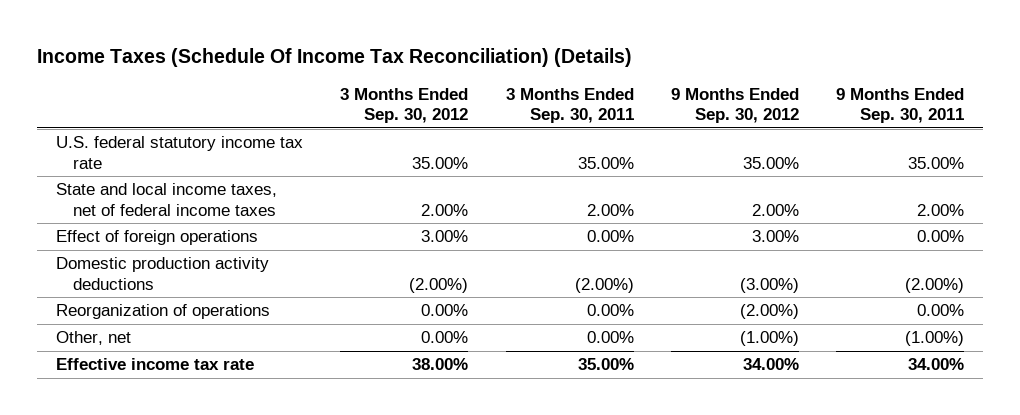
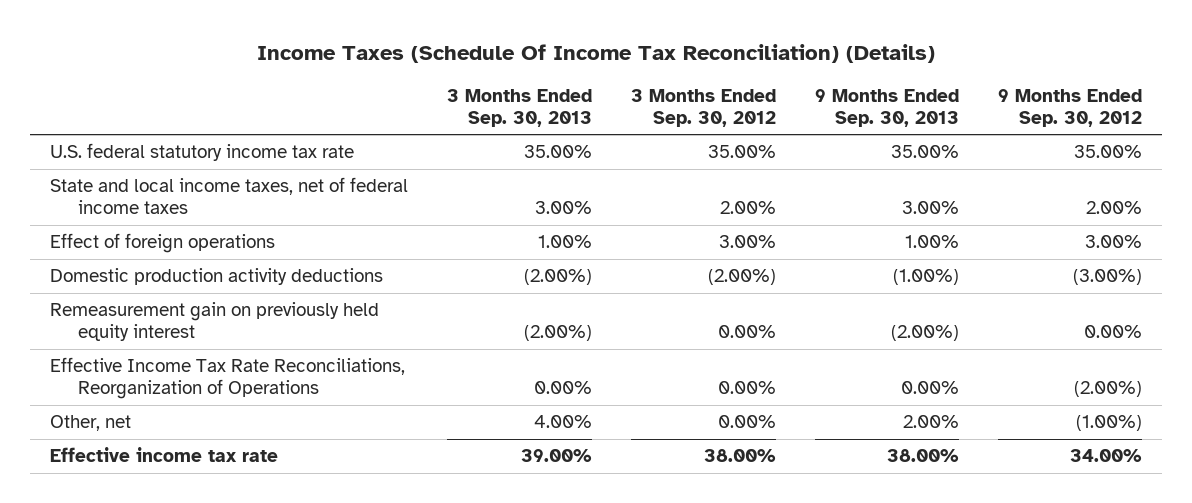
- | 3 Months Ended Sep. 30, 2012 | 3 Months Ended Sep. 30, 2011 | 9 Months Ended Sep. 30, 2012 | 9 Months Ended Sep. 30, 2011
+ | 3 Months Ended Sep. 30, 2013 | 3 Months Ended Sep. 30, 2012 | 9 Months Ended Sep. 30, 2013 | 9 Months Ended Sep. 30, 2012
- Reorganization of operations | 0.00% | 0.00% | (2.00%) | 0.00%
+ Remeasurement gain on previously held equity interest | (2.00%) | 0.00% | (2.00%) | 0.00%
+ Effective Income Tax Rate Reconciliations, Reorganization of Operations | 0.00% | 0.00% | 0.00% | (2.00%)

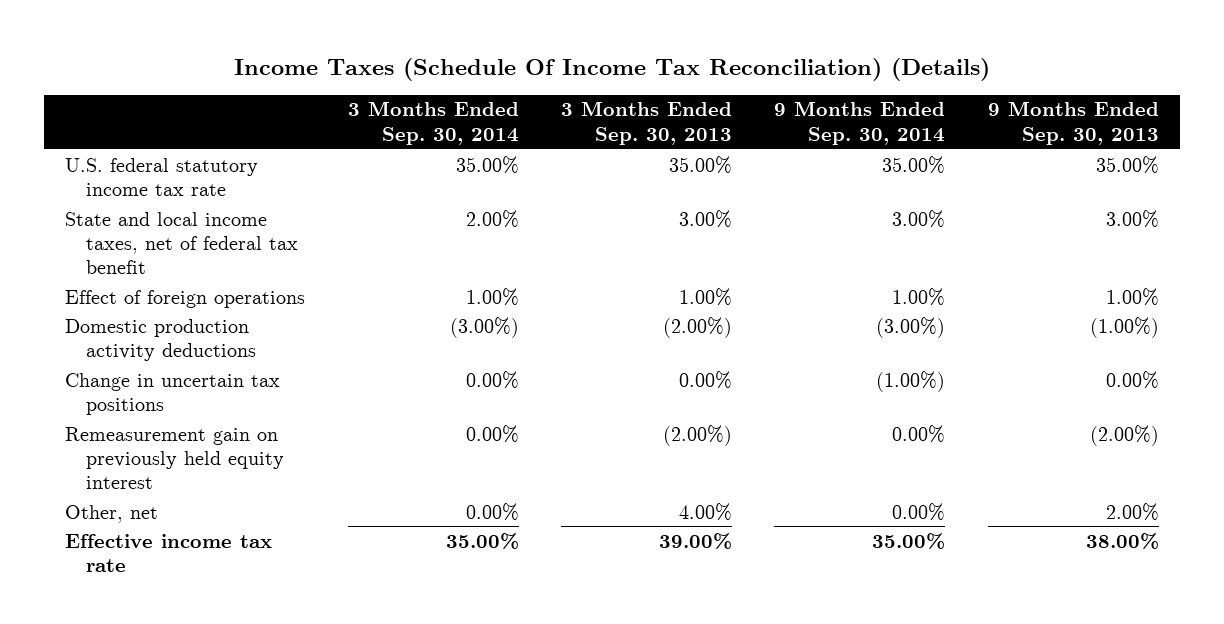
- | 3 Months Ended Sep. 30, 2013 | 3 Months Ended Sep. 30, 2012 | 9 Months Ended Sep. 30, 2013 | 9 Months Ended Sep. 30, 2012
+ | 3 Months Ended Sep. 30, 2014 | 3 Months Ended Sep. 30, 2013 | 9 Months Ended Sep. 30, 2014 | 9 Months Ended Sep. 30, 2013
- State and local income taxes, net of federal income taxes | 3.00% | 2.00% | 3.00% | 2.00%
+ State and local income taxes, net of federal tax benefit | 2.00% | 3.00% | 3.00% | 3.00%
+ Change in uncertain tax positions | 0.00% | 0.00% | (1.00%) | 0.00%
- Effective Income Tax Rate Reconciliations, Reorganization of Operations | 0.00% | 0.00% | 0.00% | (2.00%)

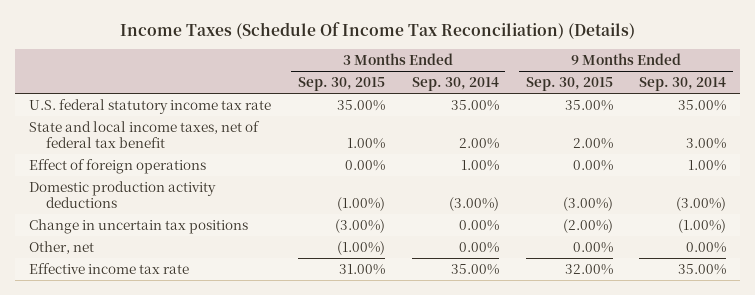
- | 3 Months Ended Sep. 30, 2014 | 3 Months Ended Sep. 30, 2013 | 9 Months Ended Sep. 30, 2014 | 9 Months Ended Sep. 30, 2013
+ | 3 Months Ended Sep. 30, 2015 | 3 Months Ended Sep. 30, 2014 | 9 Months Ended Sep. 30, 2015 | 9 Months Ended Sep. 30, 2014
- Remeasurement gain on previously held equity interest | 0.00% | (2.00%) | 0.00% | (2.00%)

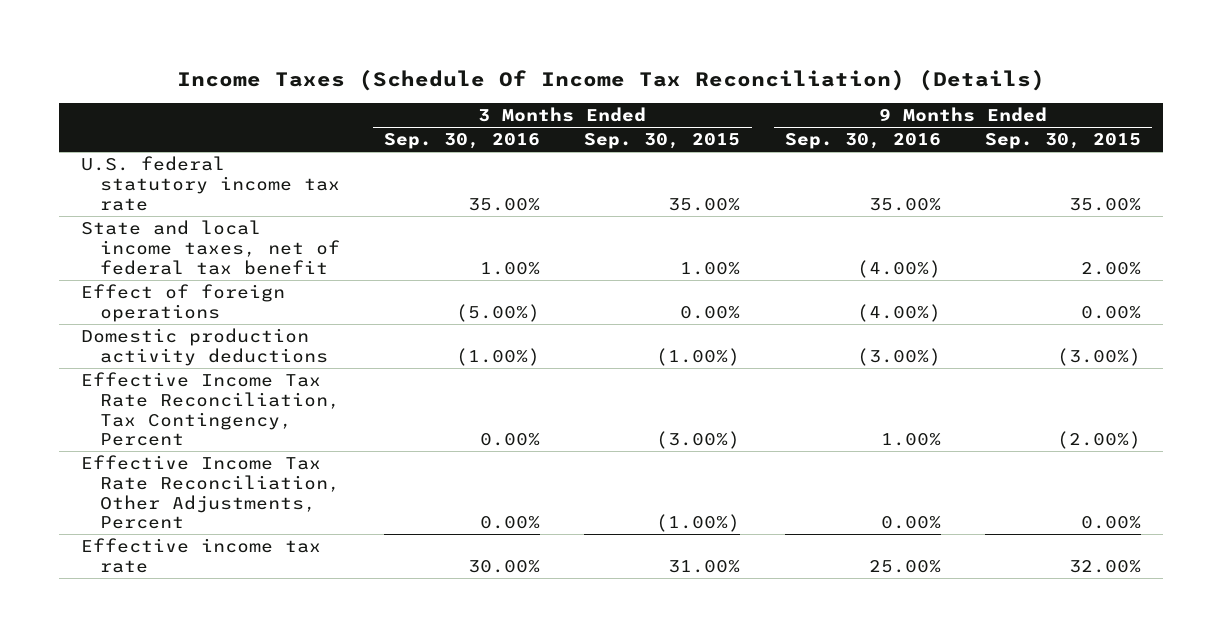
- | 3 Months Ended Sep. 30, 2015 | 3 Months Ended Sep. 30, 2014 | 9 Months Ended Sep. 30, 2015 | 9 Months Ended Sep. 30, 2014
+ | 3 Months Ended Sep. 30, 2016 | 3 Months Ended Sep. 30, 2015 | 9 Months Ended Sep. 30, 2016 | 9 Months Ended Sep. 30, 2015
- Change in uncertain tax positions | (3.00%) | 0.00% | (2.00%) | (1.00%)
- Other, net | (1.00%) | 0.00% | 0.00% | 0.00%
+ Effective Income Tax Rate Reconciliation, Tax Contingency, Percent | 0.00% | (3.00%) | 1.00% | (2.00%)
+ Effective Income Tax Rate Reconciliation, Other Adjustments, Percent | 0.00% | (1.00%) | 0.00% | 0.00%

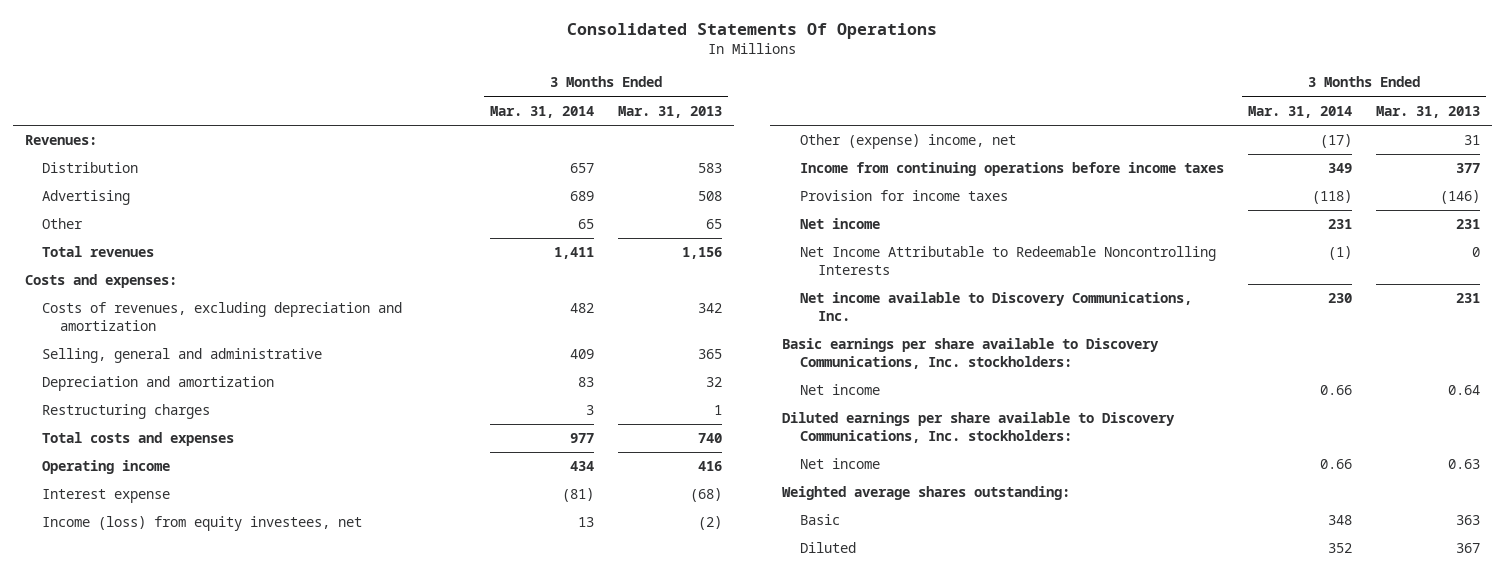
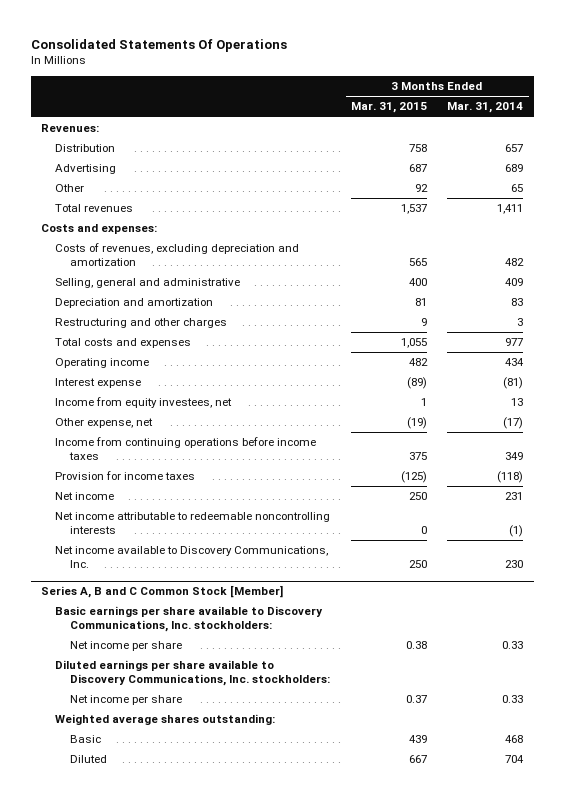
- | 3 Months Ended Mar. 31, 2014 | 3 Months Ended Mar. 31, 2013
+ | 3 Months Ended Mar. 31, 2015 | 3 Months Ended Mar. 31, 2014
- Restructuring charges | 3 | 1
+ Restructuring and other charges | 9 | 3
- Income (loss) from equity investees, net | 13 | (2)
- Other (expense) income, net | (17) | 31
+ Income from equity investees, net | 1 | 13
+ Other expense, net | (19) | (17)
- Net Income Attributable to Redeemable Noncontrolling Interests | (1) | 0
+ Net income attributable to redeemable noncontrolling interests | 0 | (1)
+ Series A, B and C Common Stock [Member]
- Net income | 0.66 | 0.64
+ Net income per share | 0.38 | 0.33
- Net income | 0.66 | 0.63
+ Net income per share | 0.37 | 0.33
- Basic | 348 | 363
- Diluted | 352 | 367
+ Basic | 439 | 468
+ Diluted | 667 | 704

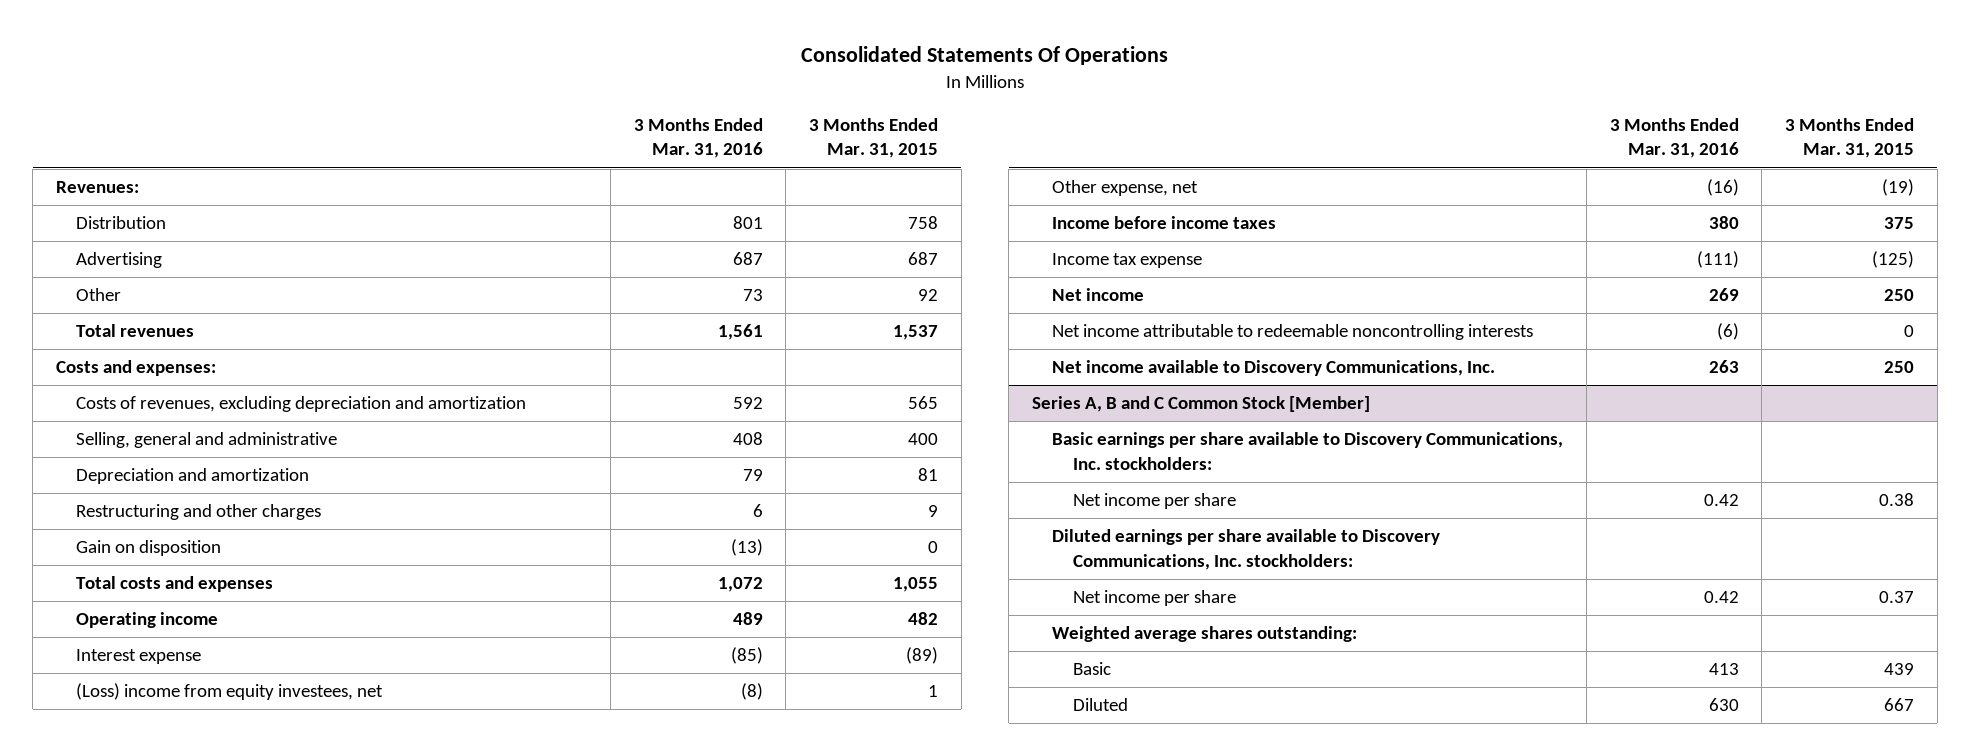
- | 3 Months Ended Mar. 31, 2015 | 3 Months Ended Mar. 31, 2014
+ | 3 Months Ended Mar. 31, 2016 | 3 Months Ended Mar. 31, 2015
+ Gain on disposition | (13) | 0
- Income from equity investees, net | 1 | 13
+ (Loss) income from equity investees, net | (8) | 1
- Income from continuing operations before income taxes | 375 | 349
- Provision for income taxes | (125) | (118)
+ Income before income taxes | 380 | 375
+ Income tax expense | (111) | (125)

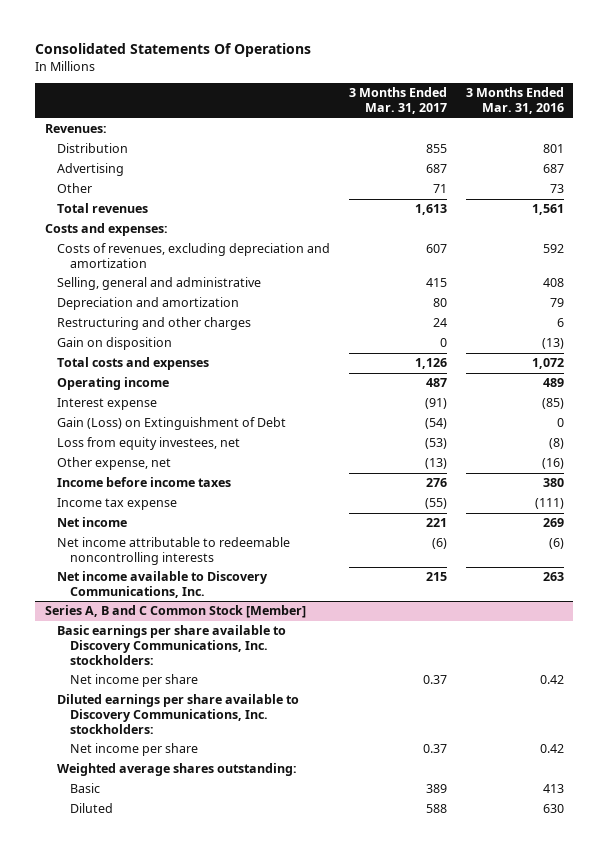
- | 3 Months Ended Mar. 31, 2016 | 3 Months Ended Mar. 31, 2015
+ | 3 Months Ended Mar. 31, 2017 | 3 Months Ended Mar. 31, 2016
- (Loss) income from equity investees, net | (8) | 1
+ Gain (Loss) on Extinguishment of Debt | (54) | 0
+ Loss from equity investees, net | (53) | (8)

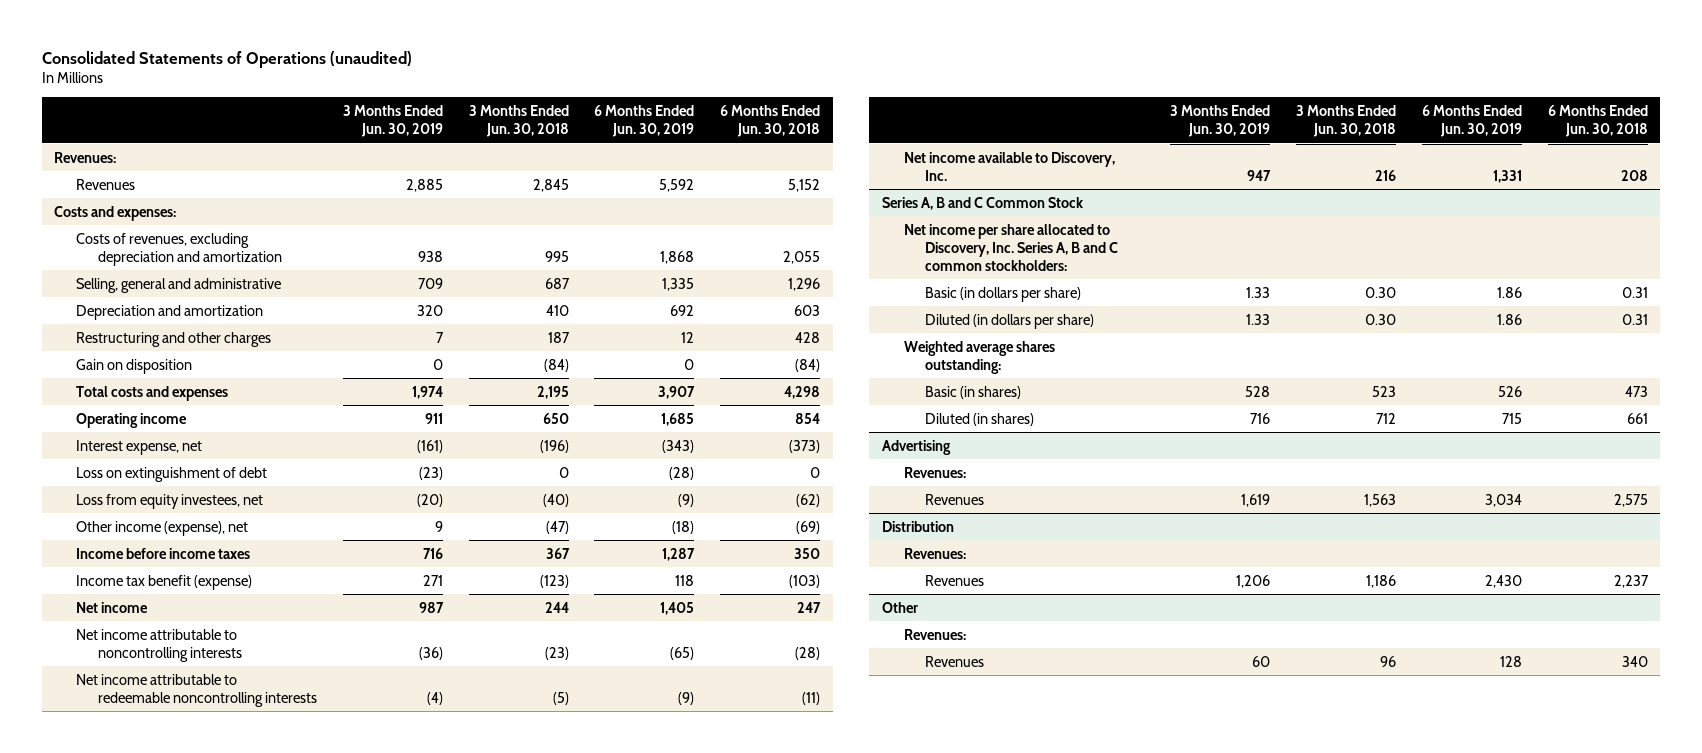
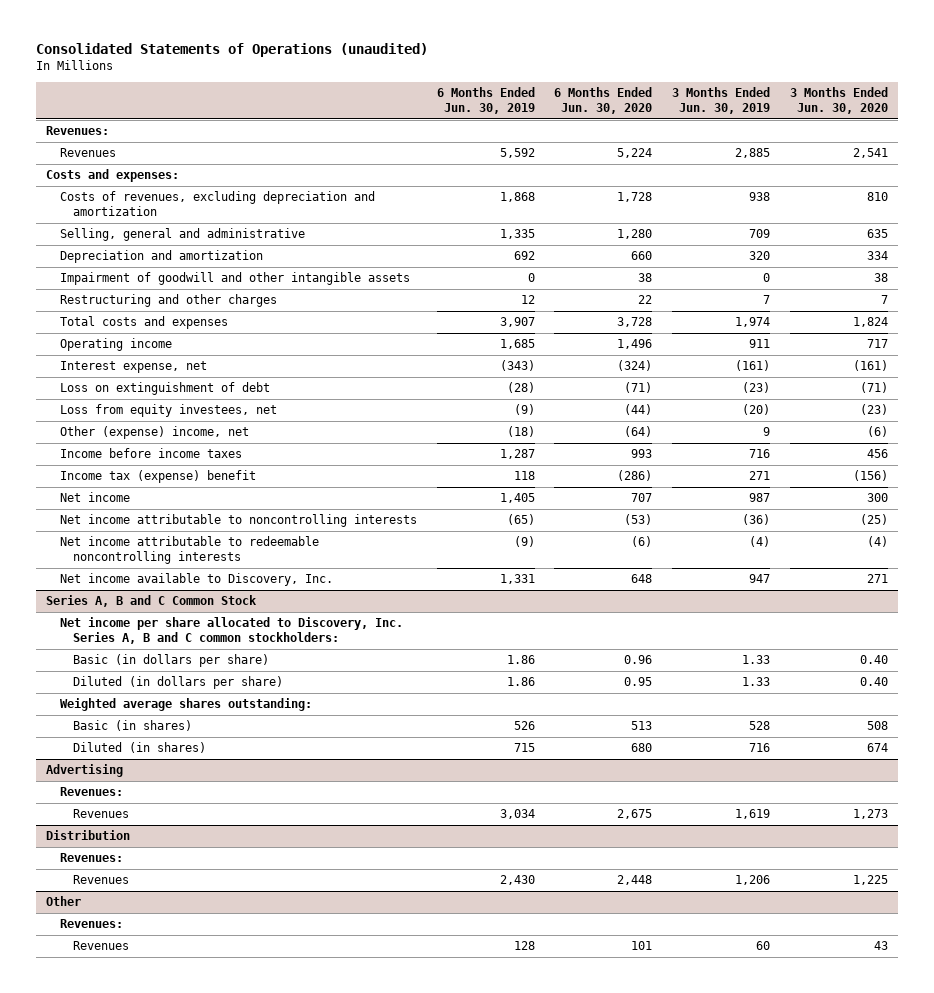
- | 3 Months Ended Jun. 30, 2019 | 3 Months Ended Jun. 30, 2018 | 6 Months Ended Jun. 30, 2019 | 6 Months Ended Jun. 30, 2018
+ | 6 Months Ended Jun. 30, 2019 | 6 Months Ended Jun. 30, 2020 | 3 Months Ended Jun. 30, 2019 | 3 Months Ended Jun. 30, 2020
+ Impairment of goodwill and other intangible assets | 0 | 38 | 0 | 38
- Gain on disposition | 0 | (84) | 0 | (84)
- Other income (expense), net | 9 | (47) | (18) | (69)
+ Other (expense) income, net | (18) | (64) | 9 | (6)
- Income tax benefit (expense) | 271 | (123) | 118 | (103)
+ Income tax (expense) benefit | 118 | (286) | 271 | (156)

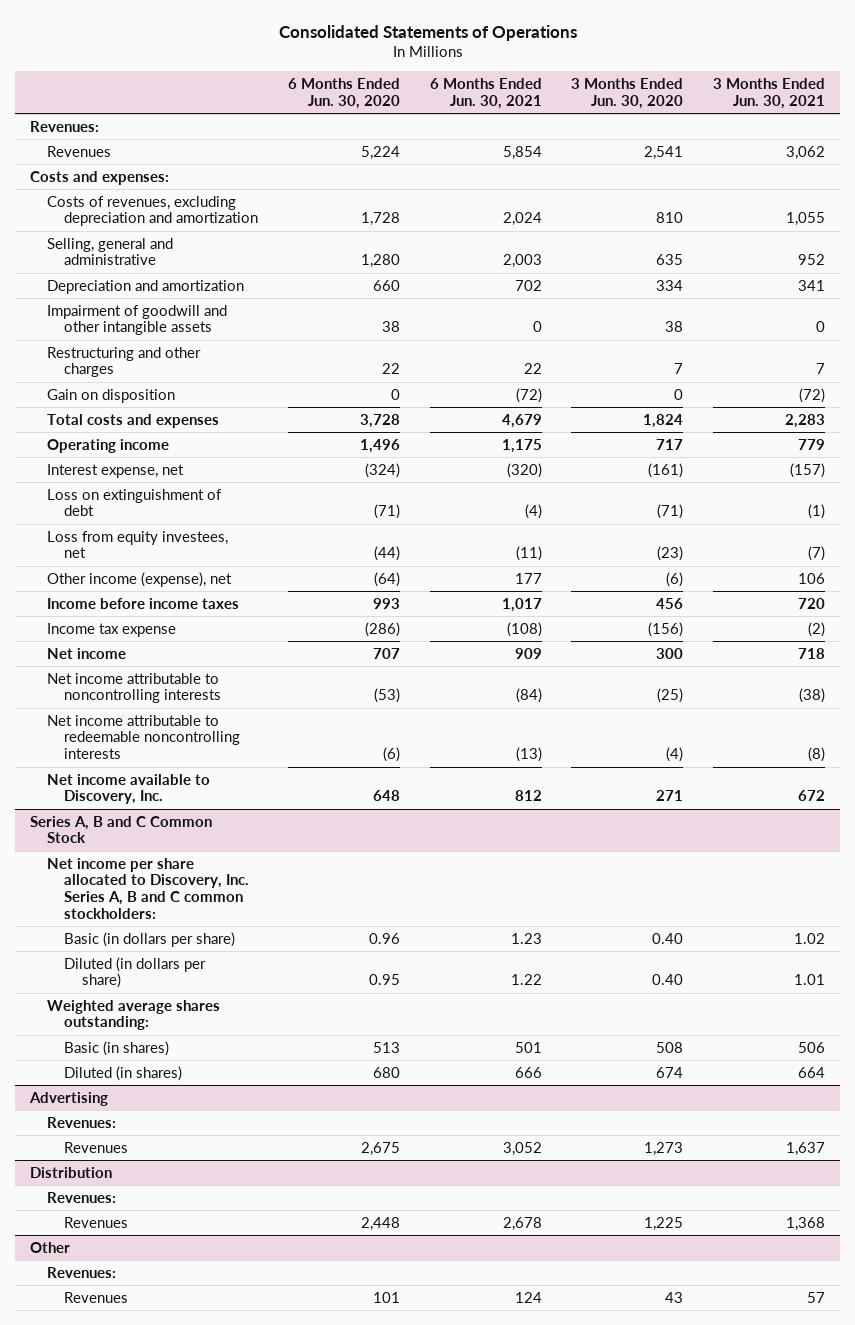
- Consolidated Statements of Operations (unaudited)
+ Consolidated Statements of Operations
- | 6 Months Ended Jun. 30, 2019 | 6 Months Ended Jun. 30, 2020 | 3 Months Ended Jun. 30, 2019 | 3 Months Ended Jun. 30, 2020
+ | 6 Months Ended Jun. 30, 2020 | 6 Months Ended Jun. 30, 2021 | 3 Months Ended Jun. 30, 2020 | 3 Months Ended Jun. 30, 2021
+ Gain on disposition | 0 | (72) | 0 | (72)
- Other (expense) income, net | (18) | (64) | 9 | (6)
+ Other income (expense), net | (64) | 177 | (6) | 106
- Income tax (expense) benefit | 118 | (286) | 271 | (156)
+ Income tax expense | (286) | (108) | (156) | (2)

